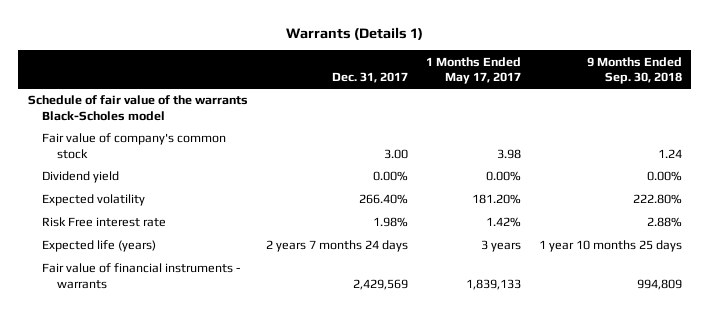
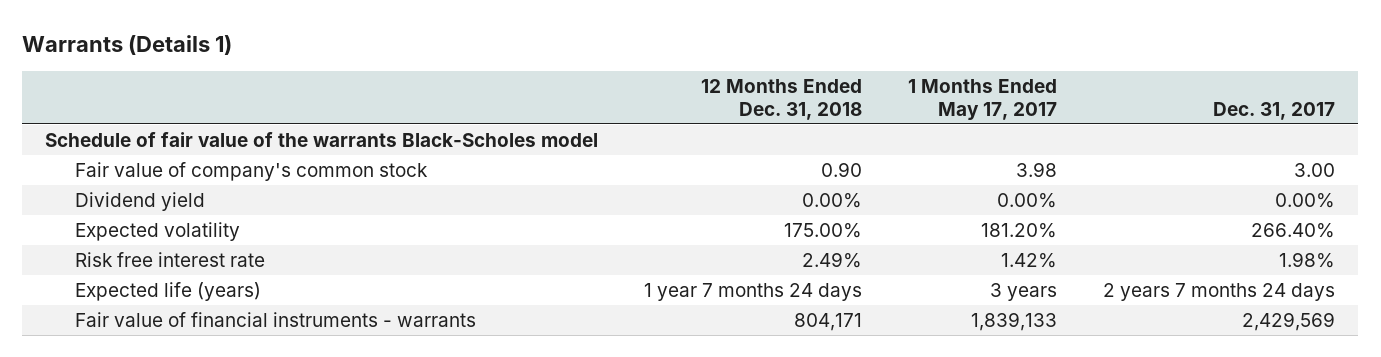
- | Dec. 31, 2017 | 1 Months Ended May 17, 2017 | 9 Months Ended Sep. 30, 2018
+ | 12 Months Ended Dec. 31, 2018 | 1 Months Ended May 17, 2017 | Dec. 31, 2017
- Risk Free interest rate | 1.98% | 1.42% | 2.88%
+ Risk free interest rate | 2.49% | 1.42% | 1.98%

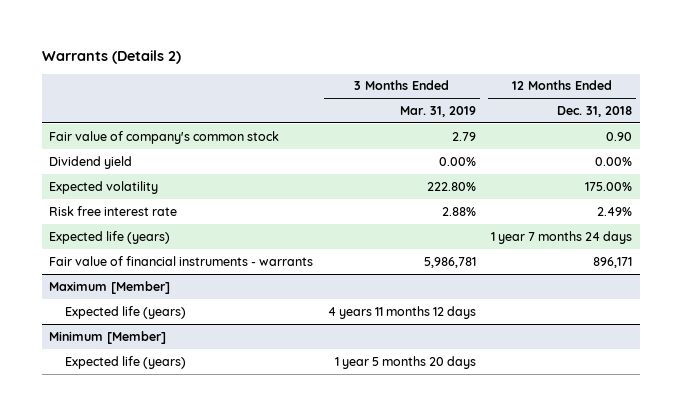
- Warrants (Details 1)
+ Warrants (Details 2)
- | 12 Months Ended Dec. 31, 2018 | 1 Months Ended May 17, 2017 | Dec. 31, 2017
+ | 3 Months Ended Mar. 31, 2019 | 12 Months Ended Dec. 31, 2018
- Schedule of fair value of the warrants Black-Scholes model
- Fair value of financial instruments - warrants | 804,171 | 1,839,133 | 2,429,569
+ Fair value of financial instruments - warrants | 5,986,781 | 896,171
+ Maximum [Member]
+ Expected life (years) | 4 years 11 months 12 days |
+ Minimum [Member]
+ Expected life (years) | 1 year 5 months 20 days |

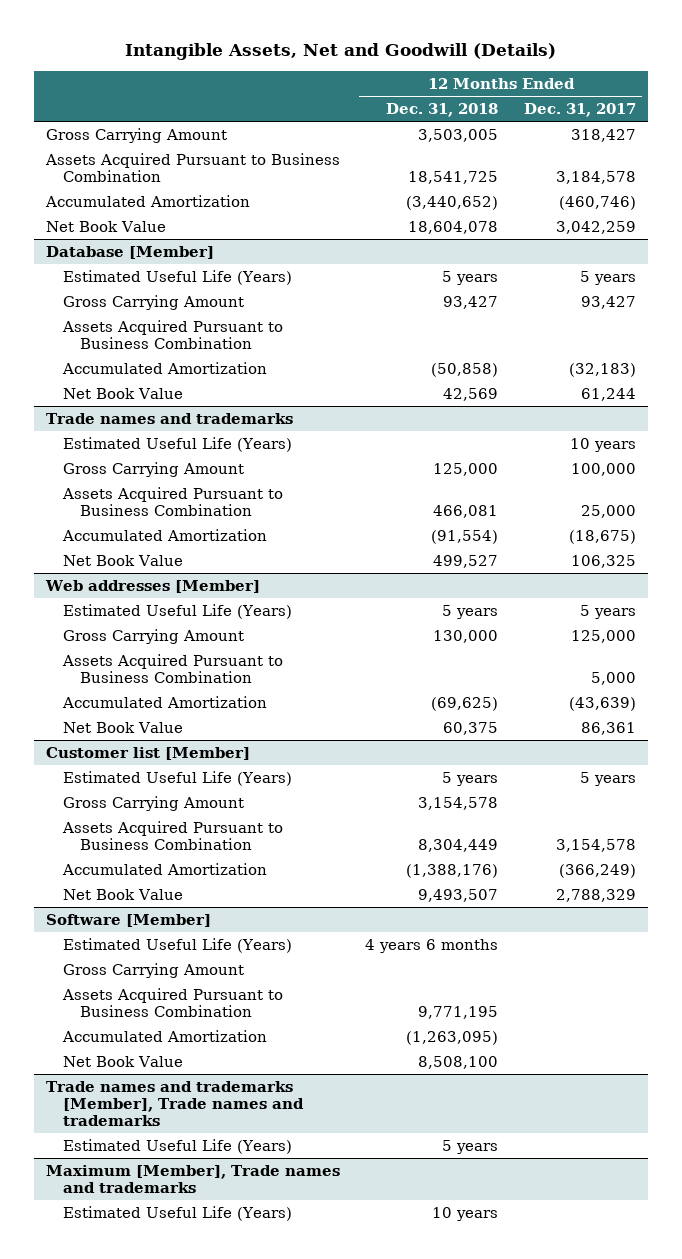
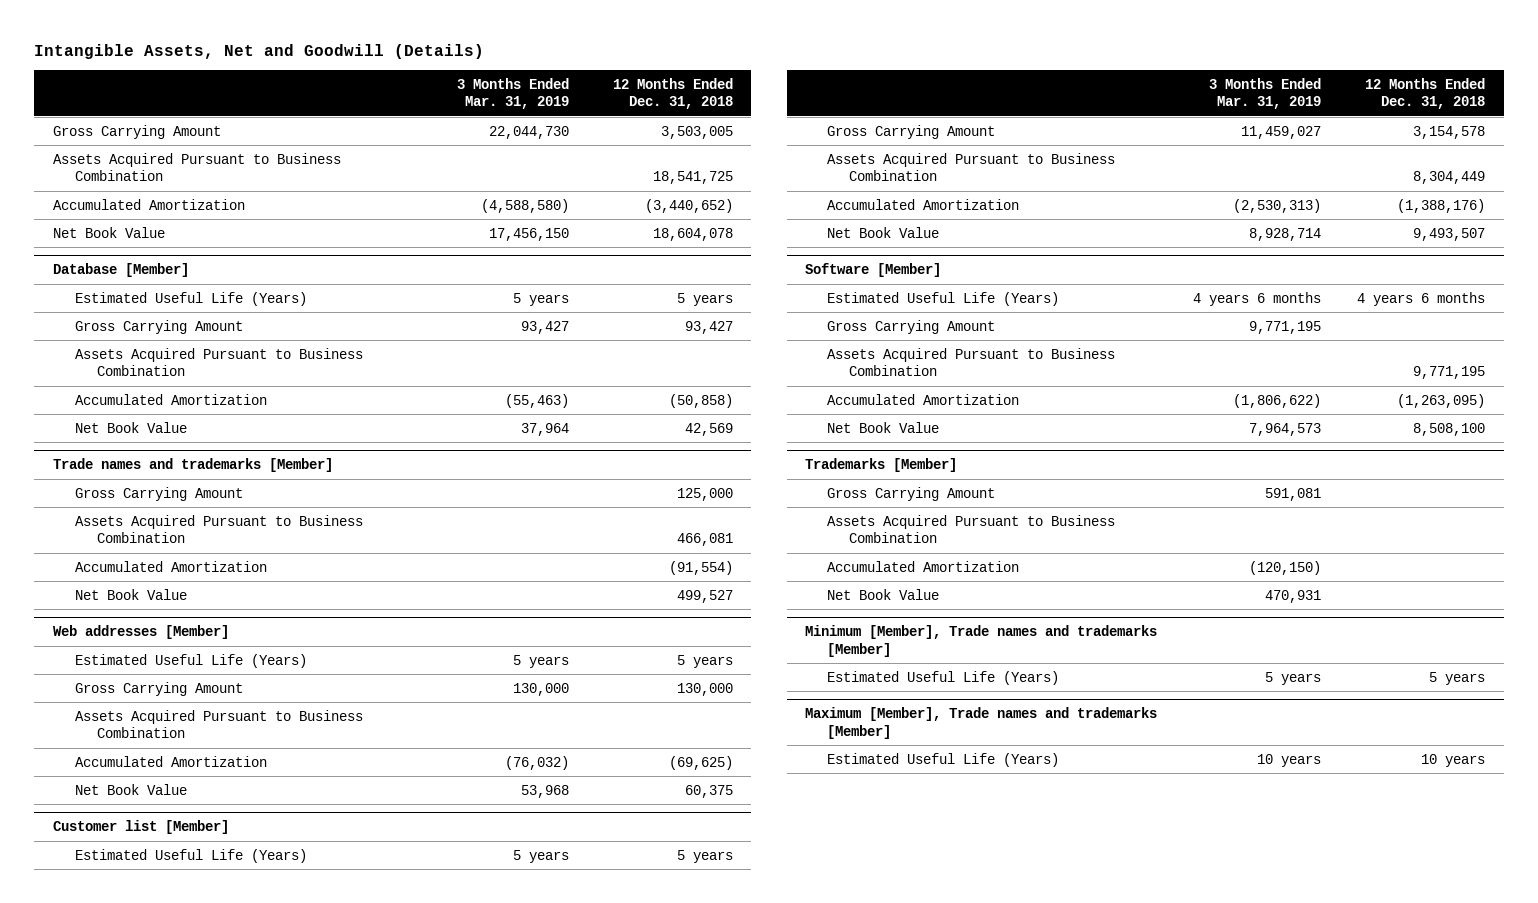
- | 12 Months Ended Dec. 31, 2018 | 12 Months Ended Dec. 31, 2017
+ | 3 Months Ended Mar. 31, 2019 | 12 Months Ended Dec. 31, 2018
- Trade names and trademarks
- Estimated Useful Life (Years) | | 10 years
+ Trade names and trademarks [Member]
- Trade names and trademarks [Member], Trade names and trademarks
+ Trademarks [Member]
+ Gross Carrying Amount | 591,081 |
+ Assets Acquired Pursuant to Business Combination
+ Accumulated Amortization | (120,150) |
+ Net Book Value | 470,931 |
+ Minimum [Member], Trade names and trademarks [Member]
- Maximum [Member], Trade names and trademarks
+ Maximum [Member], Trade names and trademarks [Member]

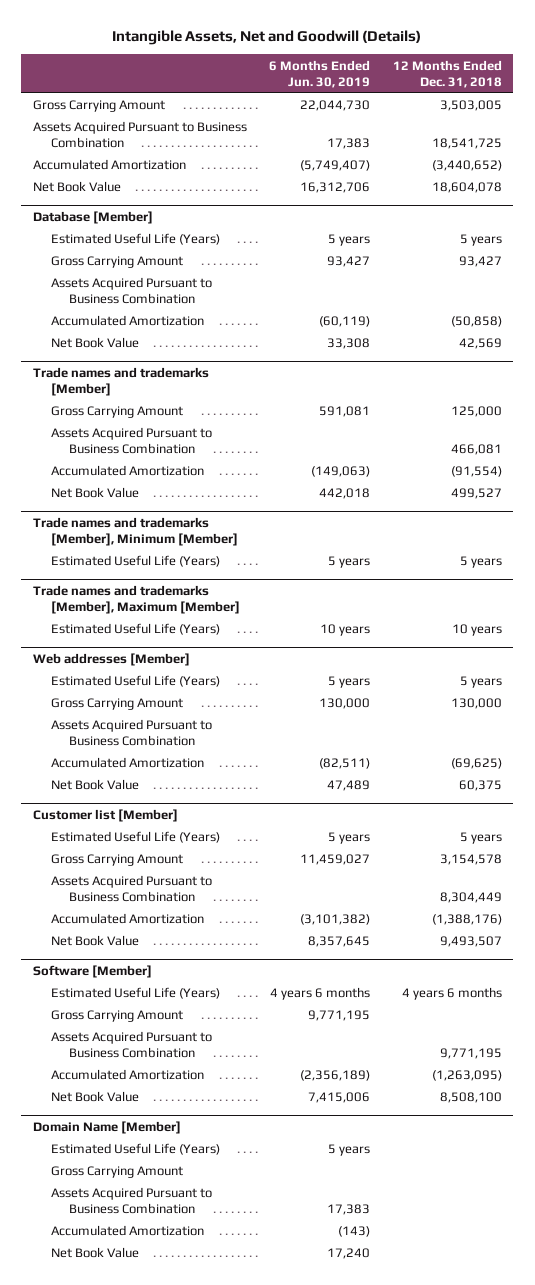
- | 3 Months Ended Mar. 31, 2019 | 12 Months Ended Dec. 31, 2018
+ | 6 Months Ended Jun. 30, 2019 | 12 Months Ended Dec. 31, 2018
+ Trade names and trademarks [Member], Minimum [Member]
+ Estimated Useful Life (Years) | 5 years | 5 years
+ Trade names and trademarks [Member], Maximum [Member]
+ Estimated Useful Life (Years) | 10 years | 10 years
- Trademarks [Member]
+ Domain Name [Member]
+ Estimated Useful Life (Years) | 5 years |
- Minimum [Member], Trade names and trademarks [Member]
- Estimated Useful Life (Years) | 5 years | 5 years
- Maximum [Member], Trade names and trademarks [Member]
- Estimated Useful Life (Years) | 10 years | 10 years

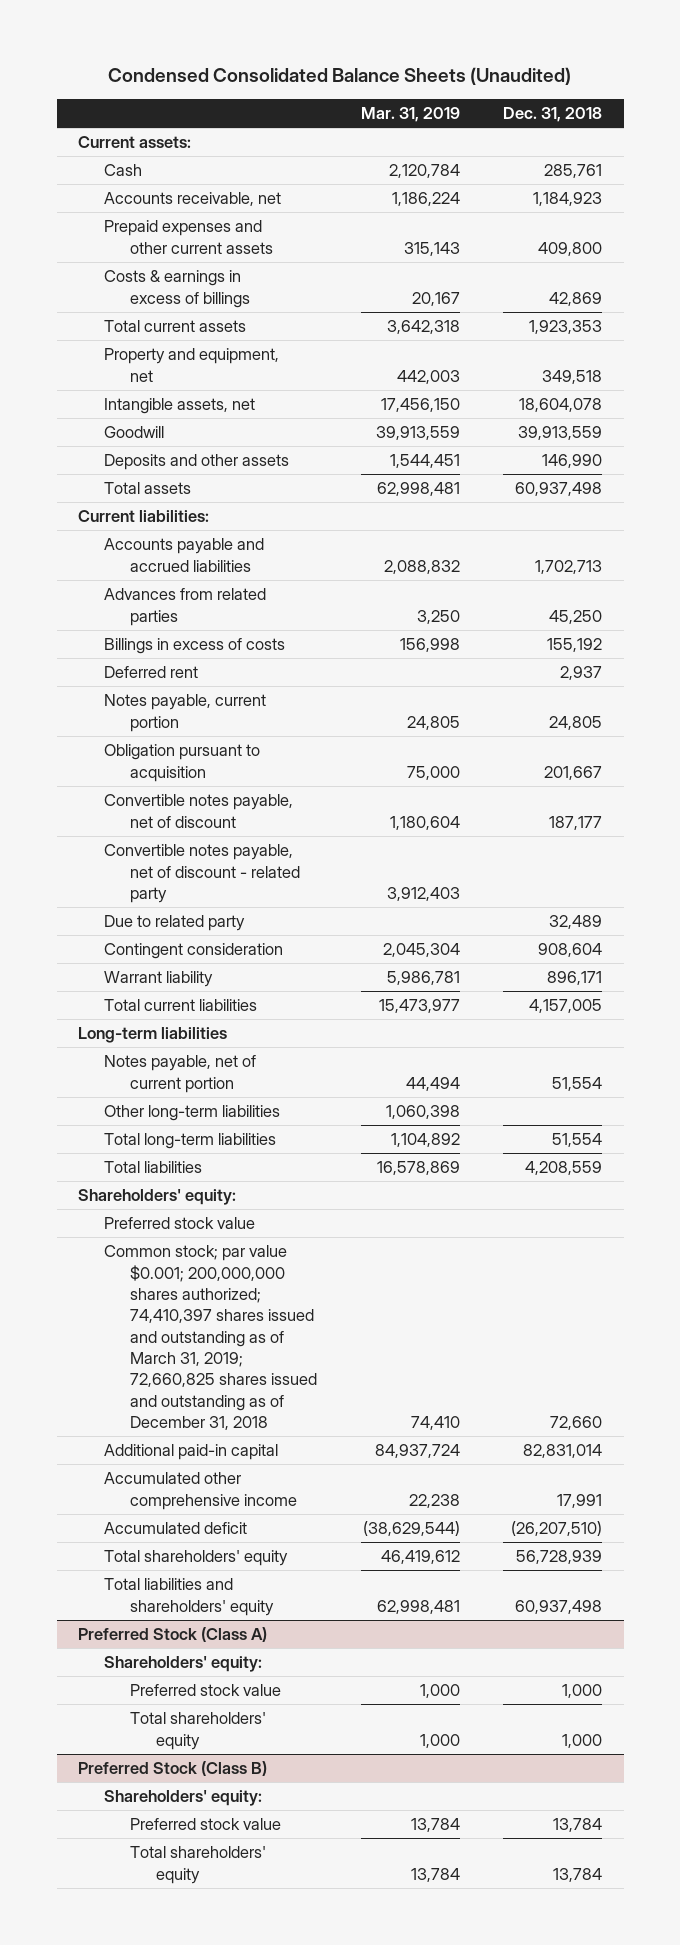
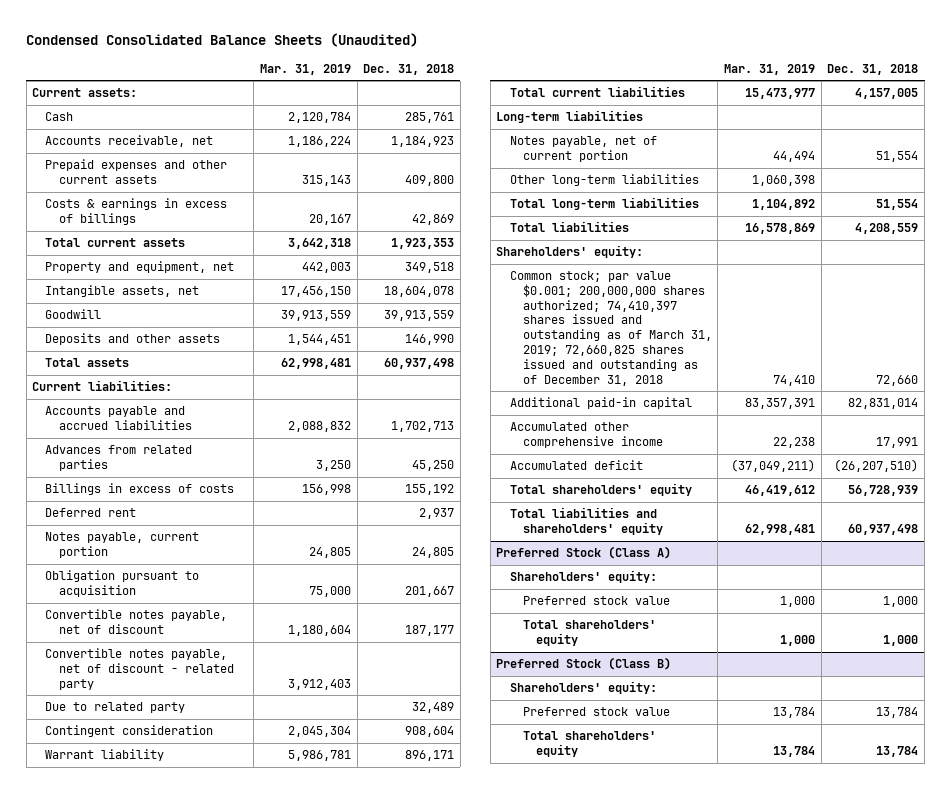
- Preferred stock value
- Additional paid-in capital | 84,937,724 | 82,831,014
+ Additional paid-in capital | 83,357,391 | 82,831,014
- Accumulated deficit | (38,629,544) | (26,207,510)
+ Accumulated deficit | (37,049,211) | (26,207,510)

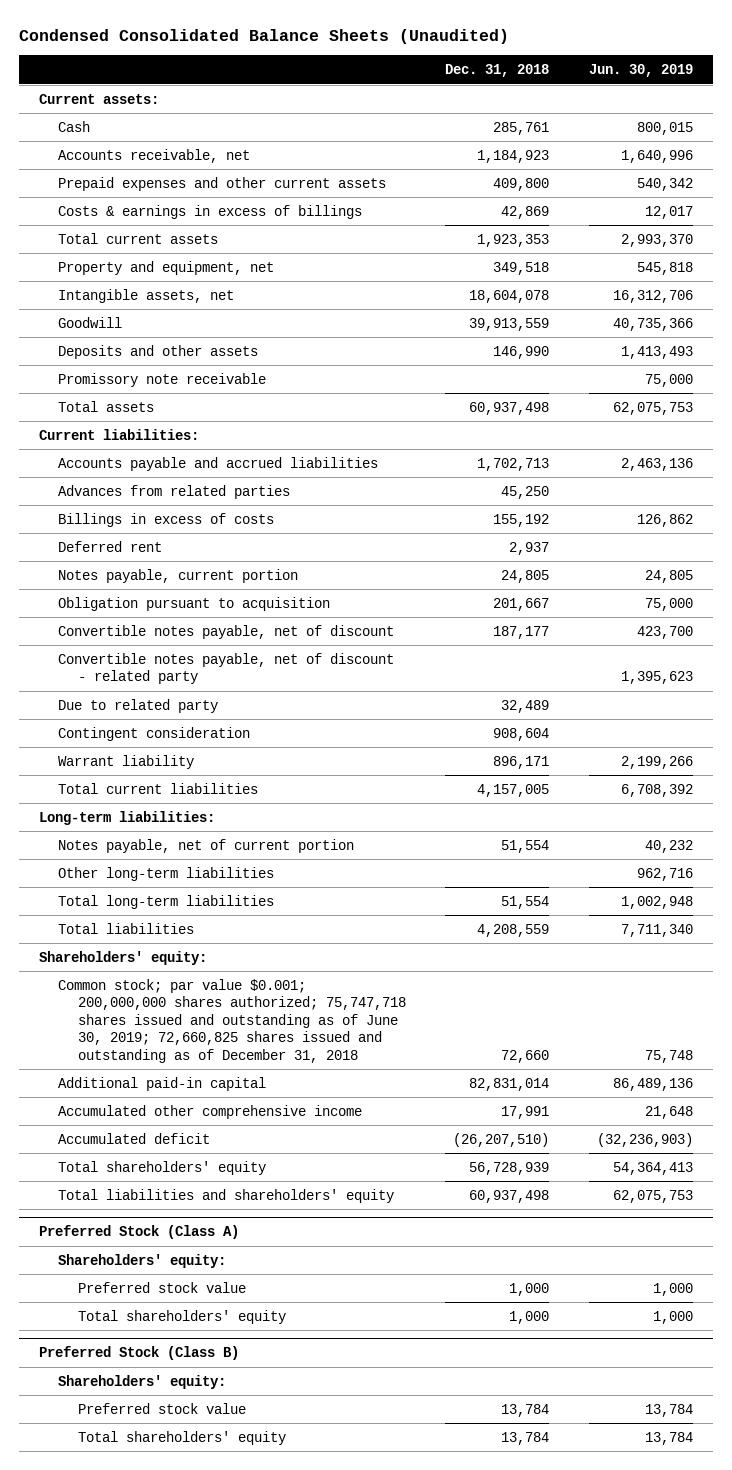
- | Mar. 31, 2019 | Dec. 31, 2018
+ | Dec. 31, 2018 | Jun. 30, 2019
+ Promissory note receivable | | 75,000
- Long-term liabilities
+ Long-term liabilities:
- Common stock; par value $0.001; 200,000,000 shares authorized; 74,410,397 shares issued and outstanding as of March 31, 2019; 72,660,825 shares issued and outstanding as of December 31, 2018 | 74,410 | 72,660
+ Common stock; par value $0.001; 200,000,000 shares authorized; 75,747,718 shares issued and outstanding as of June 30, 2019; 72,660,825 shares issued and outstanding as of December 31, 2018 | 72,660 | 75,748

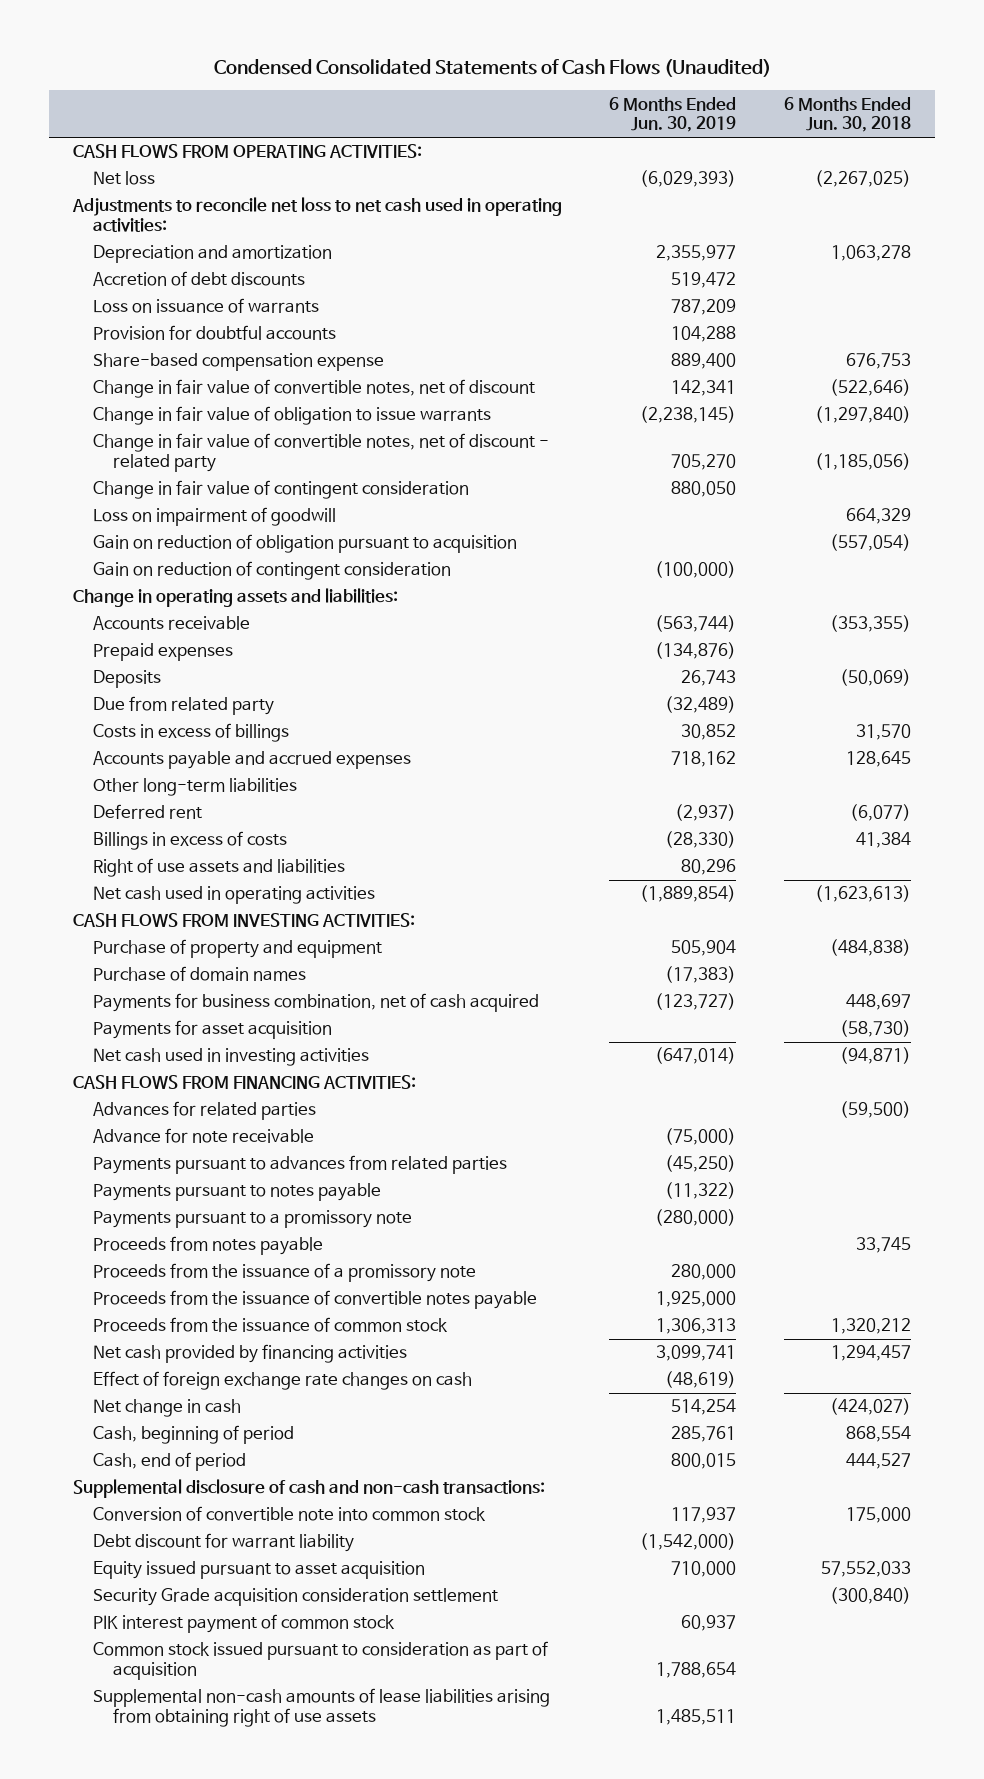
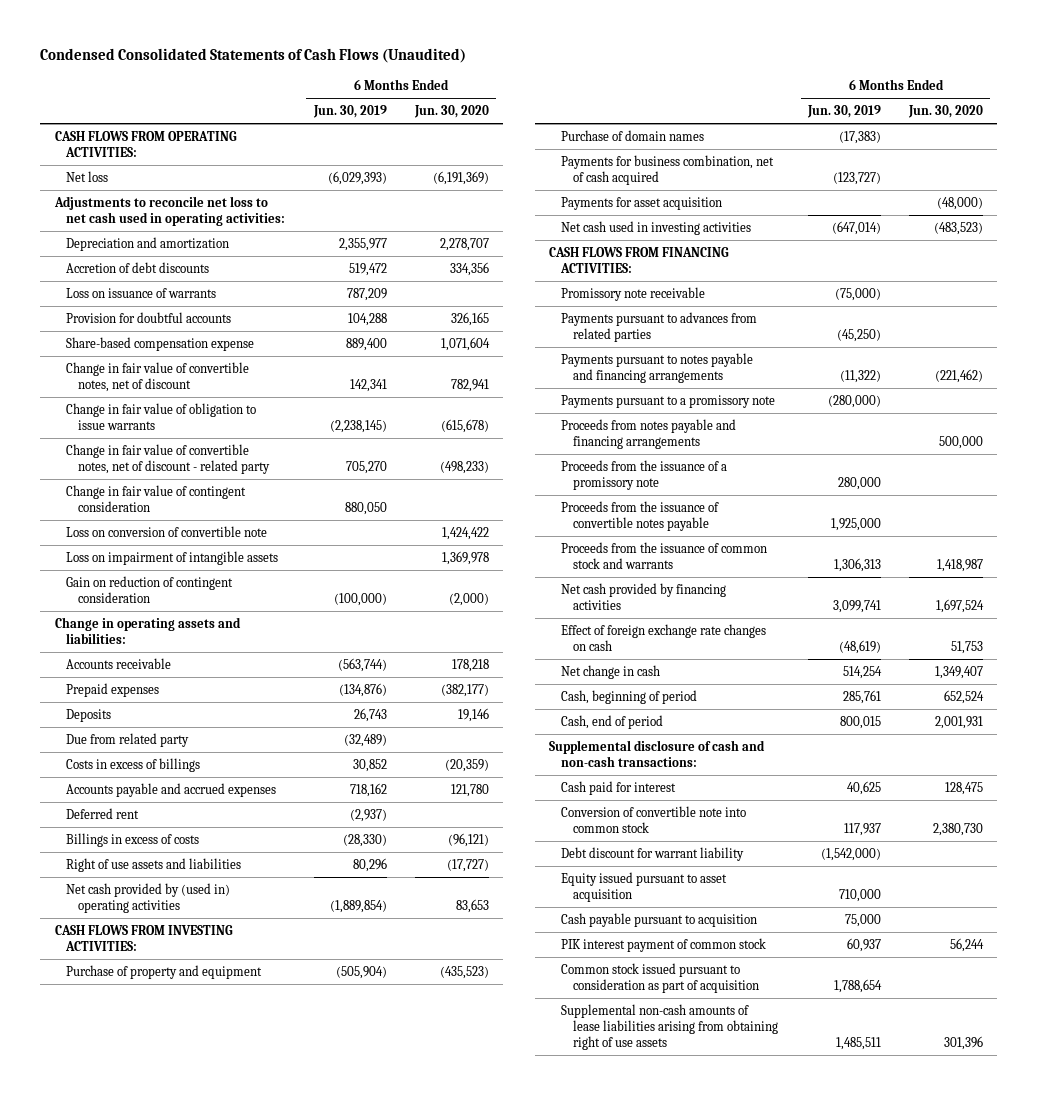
- | 6 Months Ended Jun. 30, 2019 | 6 Months Ended Jun. 30, 2018
+ | 6 Months Ended Jun. 30, 2019 | 6 Months Ended Jun. 30, 2020
- Loss on impairment of goodwill | | 664,329
- Gain on reduction of obligation pursuant to acquisition | | (557,054)
+ Loss on conversion of convertible note | | 1,424,422
+ Loss on impairment of intangible assets | | 1,369,978
- Other long-term liabilities
- Net cash used in operating activities | (1,889,854) | (1,623,613)
+ Net cash provided by (used in) operating activities | (1,889,854) | 83,653
- Purchase of property and equipment | 505,904 | (484,838)
+ Purchase of property and equipment | (505,904) | (435,523)
- Advances for related parties | | (59,500)
- Advance for note receivable | (75,000) |
+ Promissory note receivable | (75,000) |
- Payments pursuant to notes payable | (11,322) |
+ Payments pursuant to notes payable and financing arrangements | (11,322) | (221,462)
- Proceeds from notes payable | | 33,745
+ Proceeds from notes payable and financing arrangements | | 500,000
- Proceeds from the issuance of common stock | 1,306,313 | 1,320,212
+ Proceeds from the issuance of common stock and warrants | 1,306,313 | 1,418,987
+ Cash paid for interest | 40,625 | 128,475
- Security Grade acquisition consideration settlement | | (300,840)
+ Cash payable pursuant to acquisition | 75,000 |

